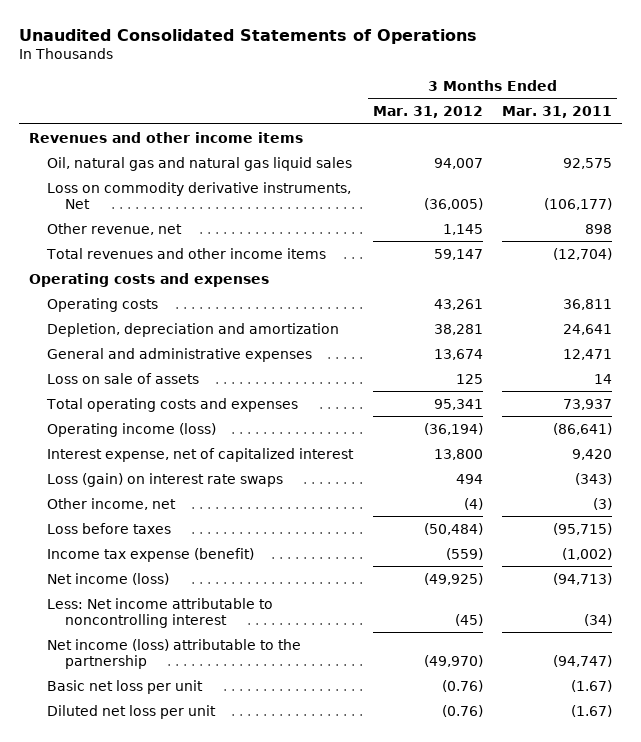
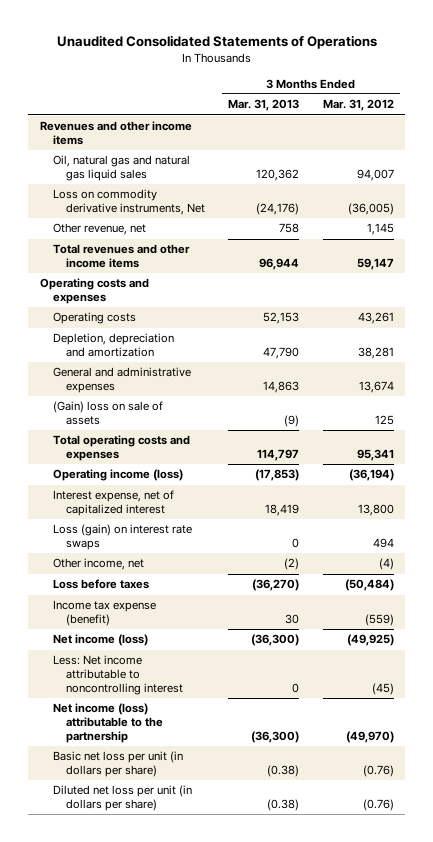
- | 3 Months Ended Mar. 31, 2012 | 3 Months Ended Mar. 31, 2011
+ | 3 Months Ended Mar. 31, 2013 | 3 Months Ended Mar. 31, 2012
- Loss on sale of assets | 125 | 14
+ (Gain) loss on sale of assets | (9) | 125
- Basic net loss per unit | (0.76) | (1.67)
- Diluted net loss per unit | (0.76) | (1.67)
+ Basic net loss per unit (in dollars per share) | (0.38) | (0.76)
+ Diluted net loss per unit (in dollars per share) | (0.38) | (0.76)

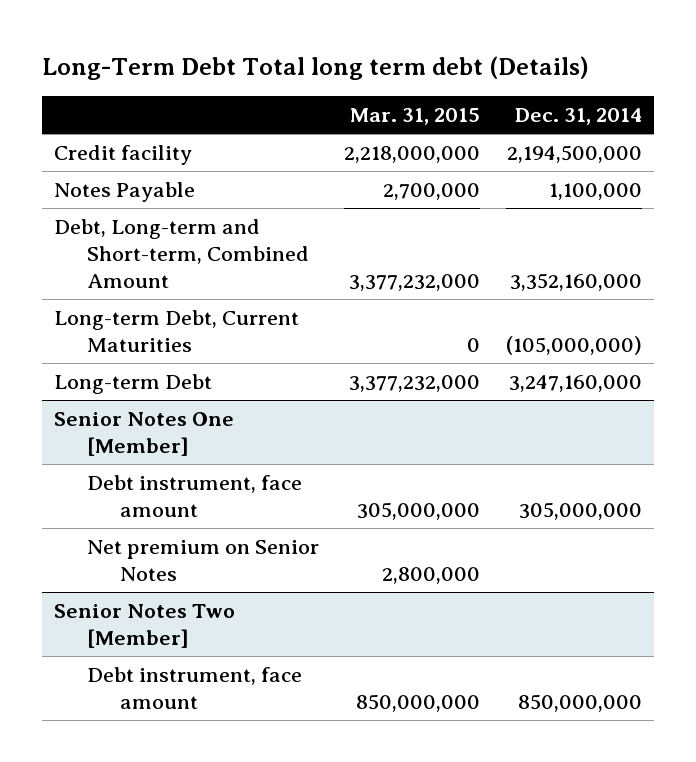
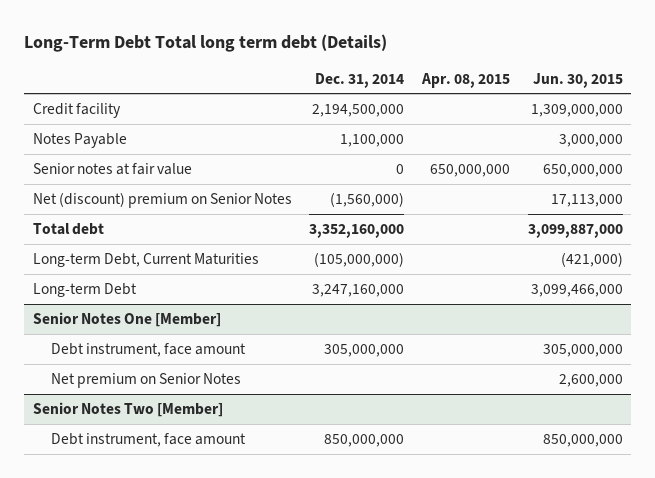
- | Mar. 31, 2015 | Dec. 31, 2014
+ | Dec. 31, 2014 | Apr. 08, 2015 | Jun. 30, 2015
- Debt, Long-term and Short-term, Combined Amount | 3,377,232,000 | 3,352,160,000
+ Senior notes at fair value | 0 | 650,000,000 | 650,000,000
+ Net (discount) premium on Senior Notes | (1,560,000) | | 17,113,000
+ Total debt | 3,352,160,000 | | 3,099,887,000

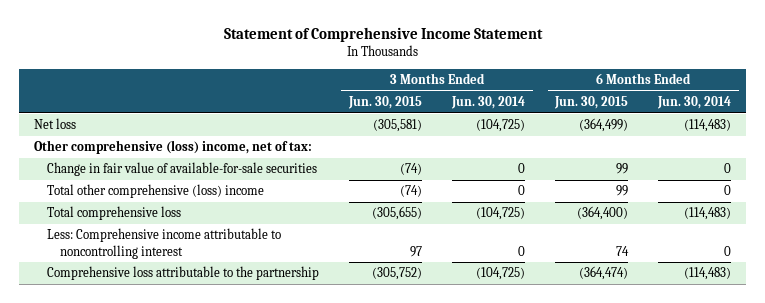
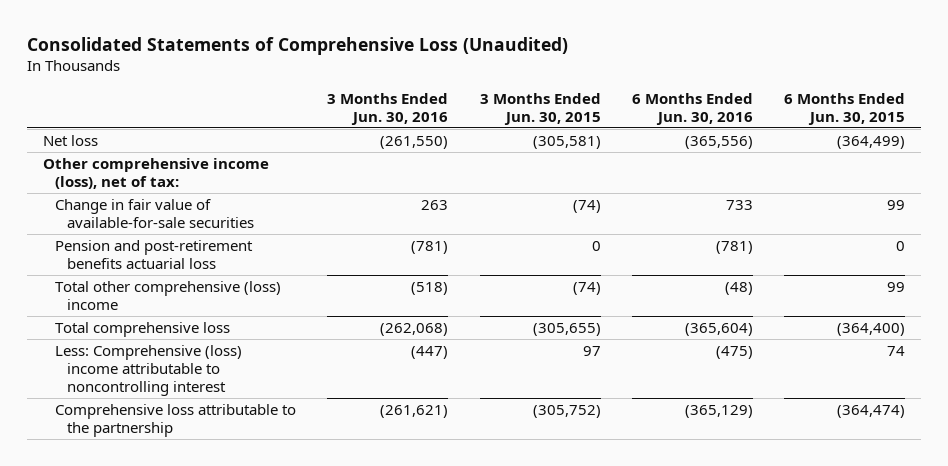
- Statement of Comprehensive Income Statement
+ Consolidated Statements of Comprehensive Loss (Unaudited)
- | 3 Months Ended Jun. 30, 2015 | 3 Months Ended Jun. 30, 2014 | 6 Months Ended Jun. 30, 2015 | 6 Months Ended Jun. 30, 2014
+ | 3 Months Ended Jun. 30, 2016 | 3 Months Ended Jun. 30, 2015 | 6 Months Ended Jun. 30, 2016 | 6 Months Ended Jun. 30, 2015
- Other comprehensive (loss) income, net of tax:
+ Other comprehensive income (loss), net of tax:
+ Pension and post-retirement benefits actuarial loss | (781) | 0 | (781) | 0
- Less: Comprehensive income attributable to noncontrolling interest | 97 | 0 | 74 | 0
+ Less: Comprehensive (loss) income attributable to noncontrolling interest | (447) | 97 | (475) | 74

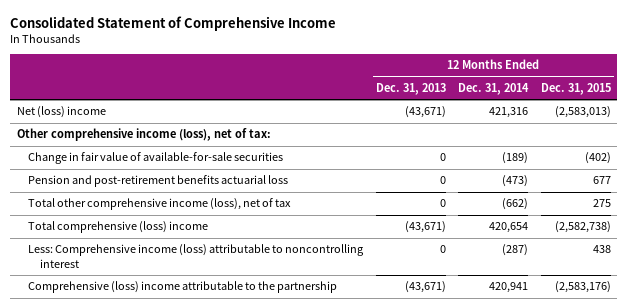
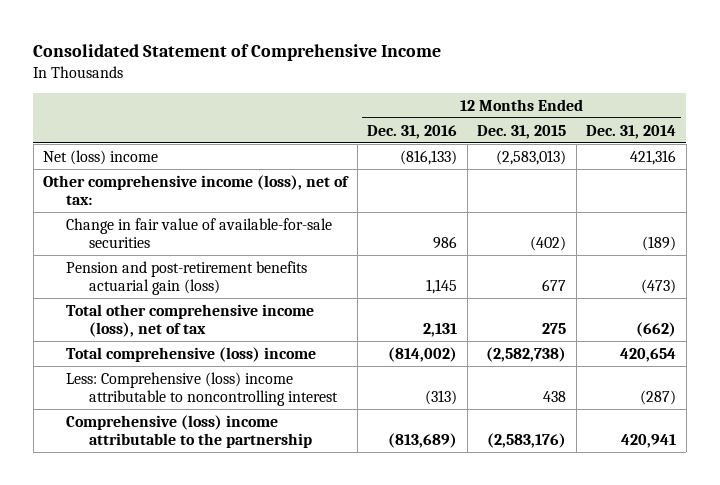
- | 12 Months Ended Dec. 31, 2013 | 12 Months Ended Dec. 31, 2014 | 12 Months Ended Dec. 31, 2015
+ | 12 Months Ended Dec. 31, 2016 | 12 Months Ended Dec. 31, 2015 | 12 Months Ended Dec. 31, 2014
- Pension and post-retirement benefits actuarial loss | 0 | (473) | 677
+ Pension and post-retirement benefits actuarial gain (loss) | 1,145 | 677 | (473)
- Less: Comprehensive income (loss) attributable to noncontrolling interest | 0 | (287) | 438
+ Less: Comprehensive (loss) income attributable to noncontrolling interest | (313) | 438 | (287)

